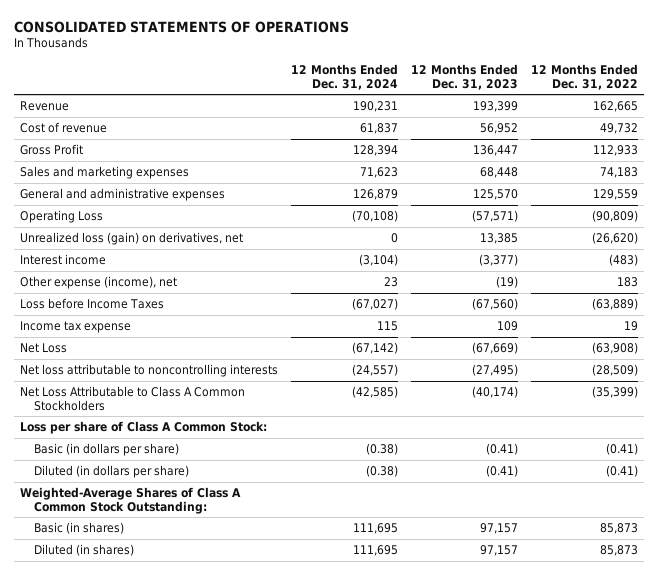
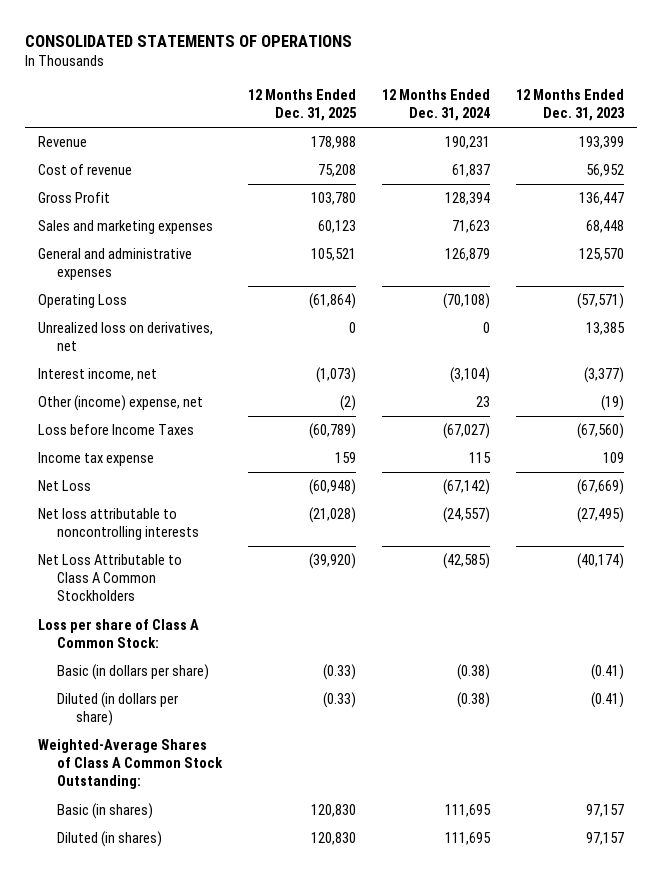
- | 12 Months Ended Dec. 31, 2024 | 12 Months Ended Dec. 31, 2023 | 12 Months Ended Dec. 31, 2022
+ | 12 Months Ended Dec. 31, 2025 | 12 Months Ended Dec. 31, 2024 | 12 Months Ended Dec. 31, 2023
- Unrealized loss (gain) on derivatives, net | 0 | 13,385 | (26,620)
- Interest income | (3,104) | (3,377) | (483)
- Other expense (income), net | 23 | (19) | 183
+ Unrealized loss on derivatives, net | 0 | 0 | 13,385
+ Interest income, net | (1,073) | (3,104) | (3,377)
+ Other (income) expense, net | (2) | 23 | (19)

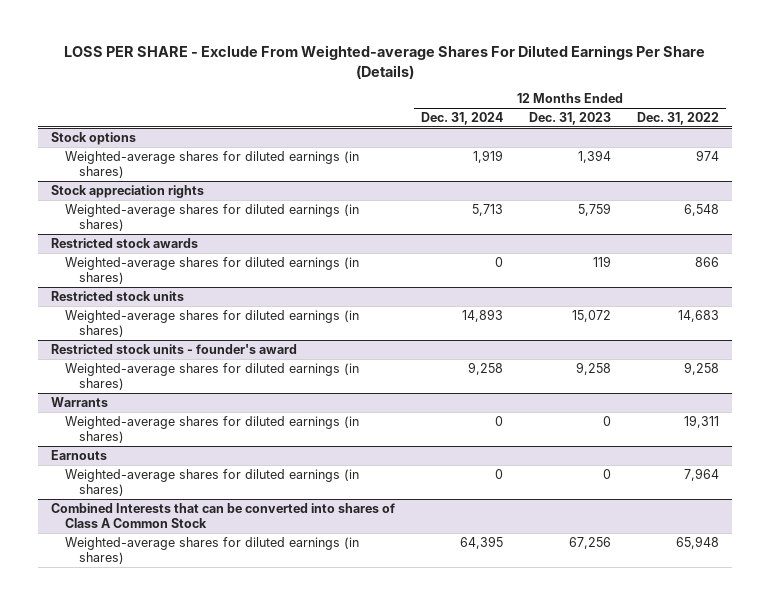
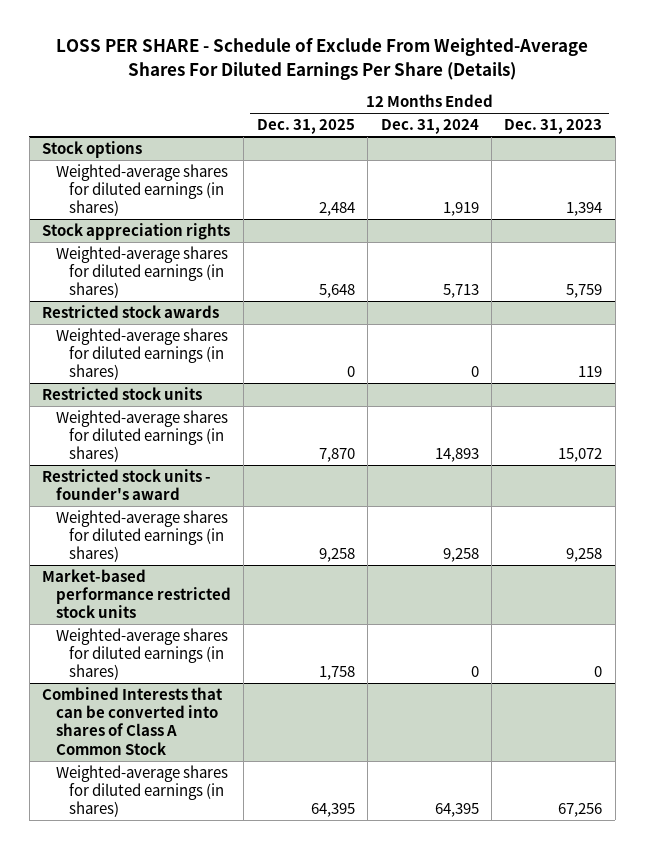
- LOSS PER SHARE - Exclude From Weighted-average Shares For Diluted Earnings Per Share (Details)
+ LOSS PER SHARE - Schedule of Exclude From Weighted-Average Shares For Diluted Earnings Per Share (Details)
- | 12 Months Ended Dec. 31, 2024 | 12 Months Ended Dec. 31, 2023 | 12 Months Ended Dec. 31, 2022
+ | 12 Months Ended Dec. 31, 2025 | 12 Months Ended Dec. 31, 2024 | 12 Months Ended Dec. 31, 2023
- Warrants
- Weighted-average shares for diluted earnings (in shares) | 0 | 0 | 19,311
- Earnouts
+ Market-based performance restricted stock units

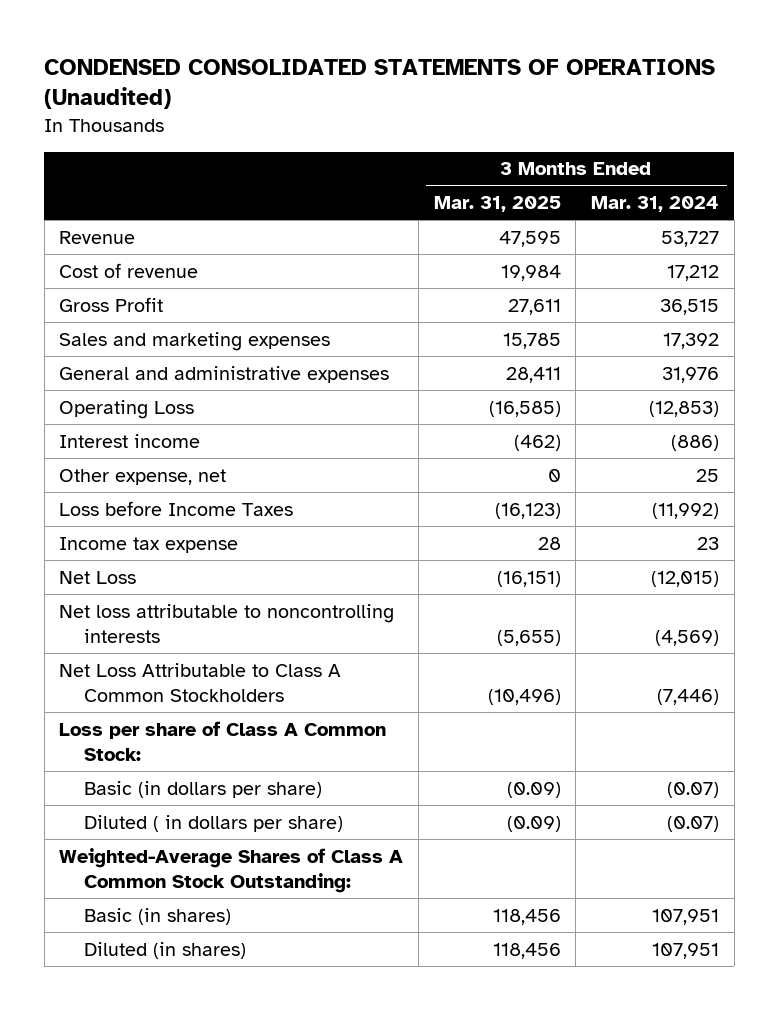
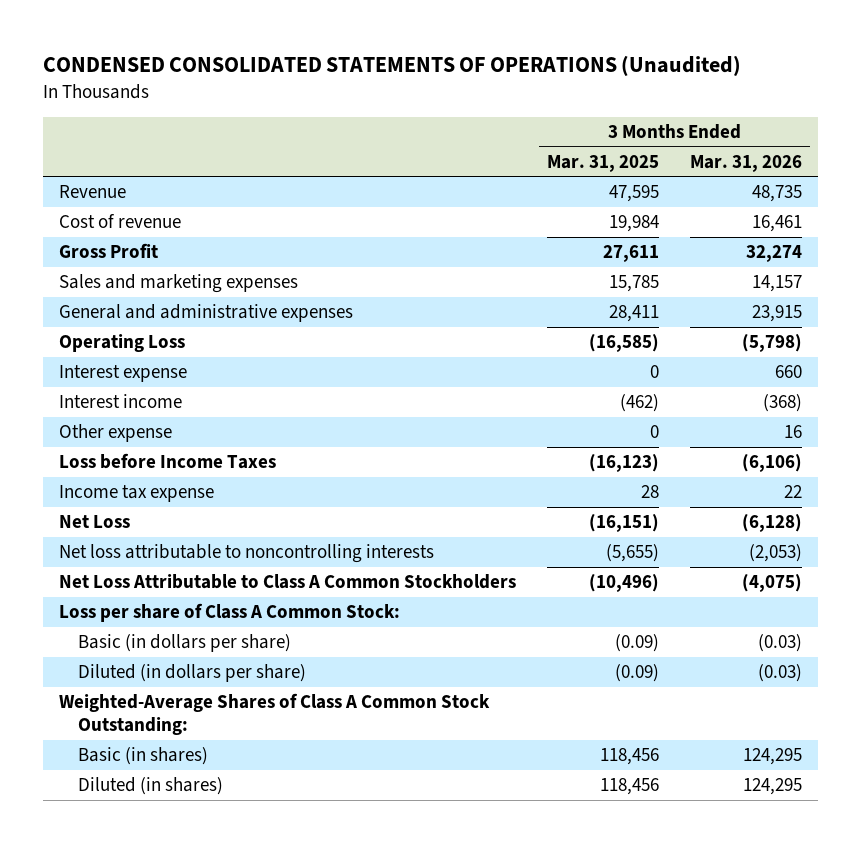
- | 3 Months Ended Mar. 31, 2025 | 3 Months Ended Mar. 31, 2024
+ | 3 Months Ended Mar. 31, 2025 | 3 Months Ended Mar. 31, 2026
+ Interest expense | 0 | 660
- Other expense, net | 0 | 25
+ Other expense | 0 | 16
- Diluted ( in dollars per share) | (0.09) | (0.07)
+ Diluted (in dollars per share) | (0.09) | (0.03)

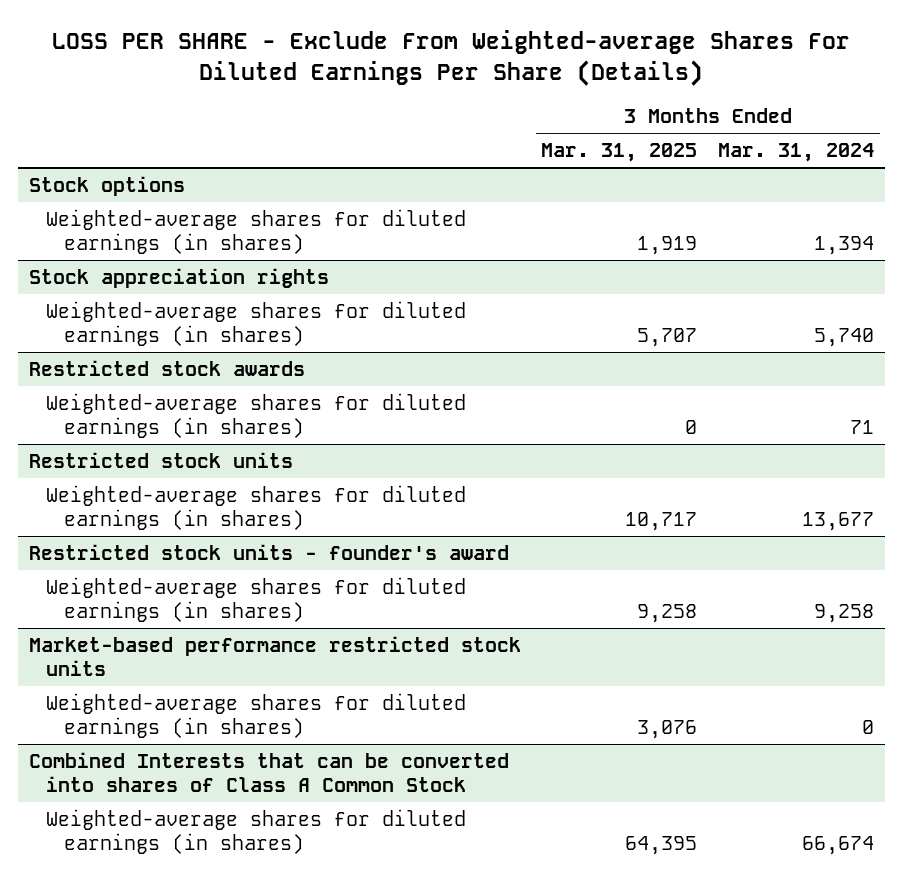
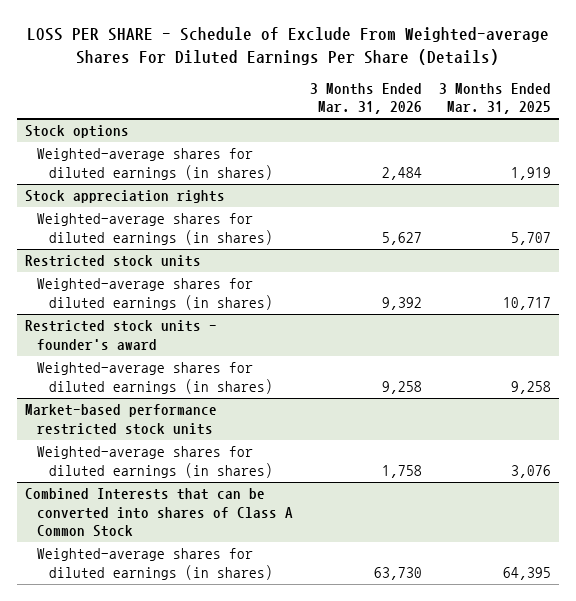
- LOSS PER SHARE - Exclude From Weighted-average Shares For Diluted Earnings Per Share (Details)
+ LOSS PER SHARE - Schedule of Exclude From Weighted-average Shares For Diluted Earnings Per Share (Details)
- | 3 Months Ended Mar. 31, 2025 | 3 Months Ended Mar. 31, 2024
+ | 3 Months Ended Mar. 31, 2026 | 3 Months Ended Mar. 31, 2025
- Restricted stock awards
- Weighted-average shares for diluted earnings (in shares) | 0 | 71

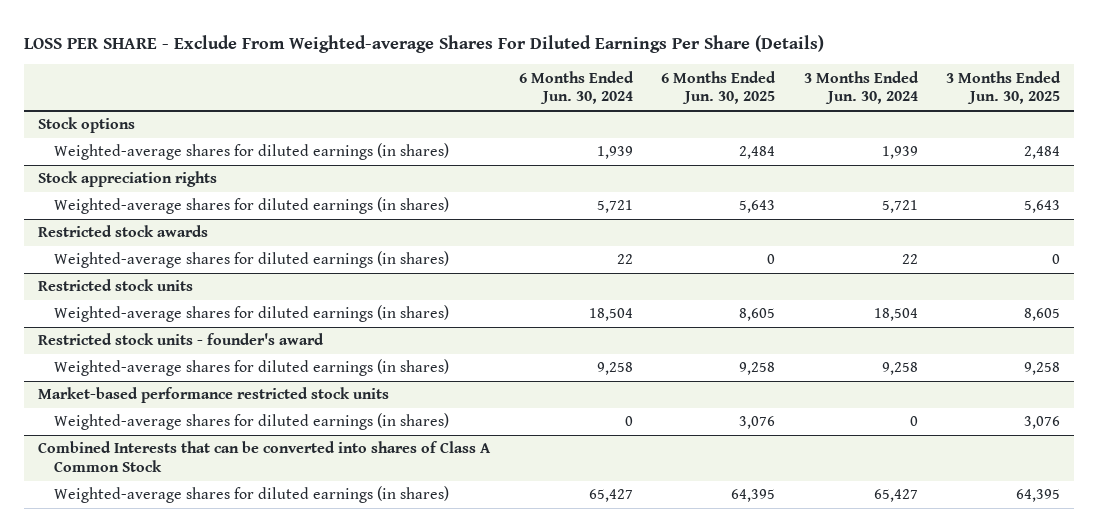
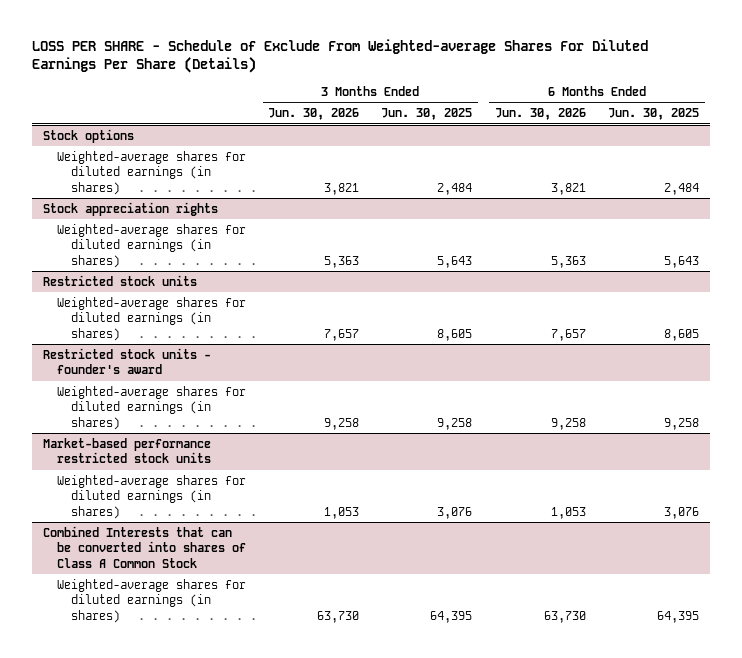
- LOSS PER SHARE - Exclude From Weighted-average Shares For Diluted Earnings Per Share (Details)
+ LOSS PER SHARE - Schedule of Exclude From Weighted-average Shares For Diluted Earnings Per Share (Details)
- | 6 Months Ended Jun. 30, 2024 | 6 Months Ended Jun. 30, 2025 | 3 Months Ended Jun. 30, 2024 | 3 Months Ended Jun. 30, 2025
+ | 3 Months Ended Jun. 30, 2026 | 3 Months Ended Jun. 30, 2025 | 6 Months Ended Jun. 30, 2026 | 6 Months Ended Jun. 30, 2025
- Restricted stock awards
- Weighted-average shares for diluted earnings (in shares) | 22 | 0 | 22 | 0

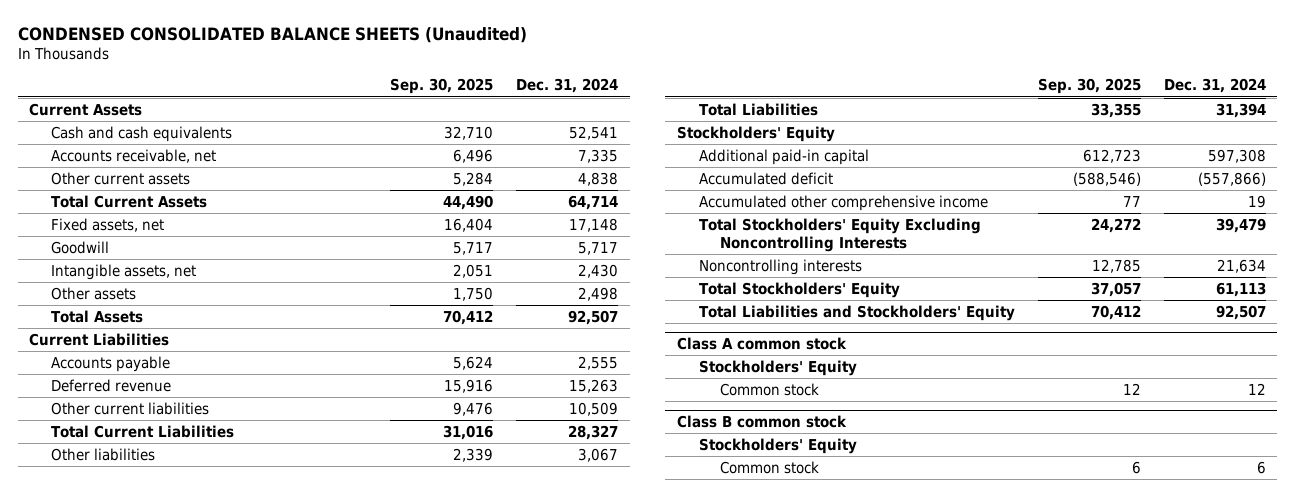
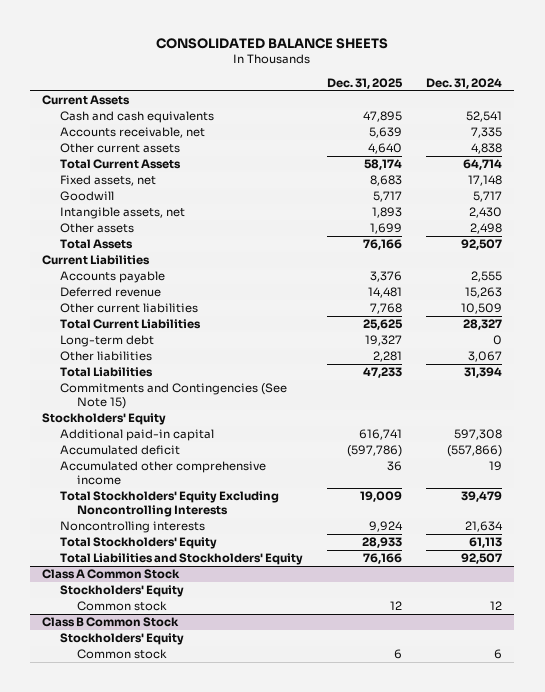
- CONDENSED CONSOLIDATED BALANCE SHEETS (Unaudited)
+ CONSOLIDATED BALANCE SHEETS
- | Sep. 30, 2025 | Dec. 31, 2024
+ | Dec. 31, 2025 | Dec. 31, 2024
+ Long-term debt | 19,327 | 0
+ Commitments and Contingencies (See Note 15)
- Class A common stock
+ Class A Common Stock
- Class B common stock
+ Class B Common Stock

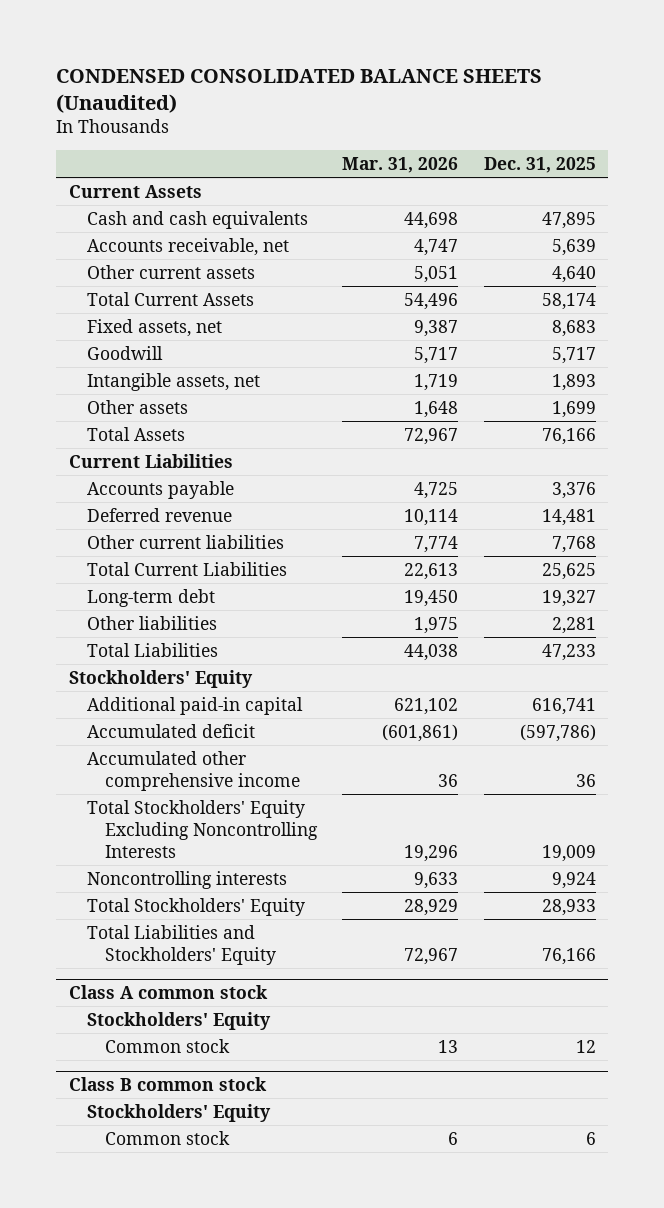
- CONSOLIDATED BALANCE SHEETS
+ CONDENSED CONSOLIDATED BALANCE SHEETS (Unaudited)
- | Dec. 31, 2025 | Dec. 31, 2024
+ | Mar. 31, 2026 | Dec. 31, 2025
- Commitments and Contingencies (See Note 15)
- Class A Common Stock
+ Class A common stock
- Class B Common Stock
+ Class B common stock

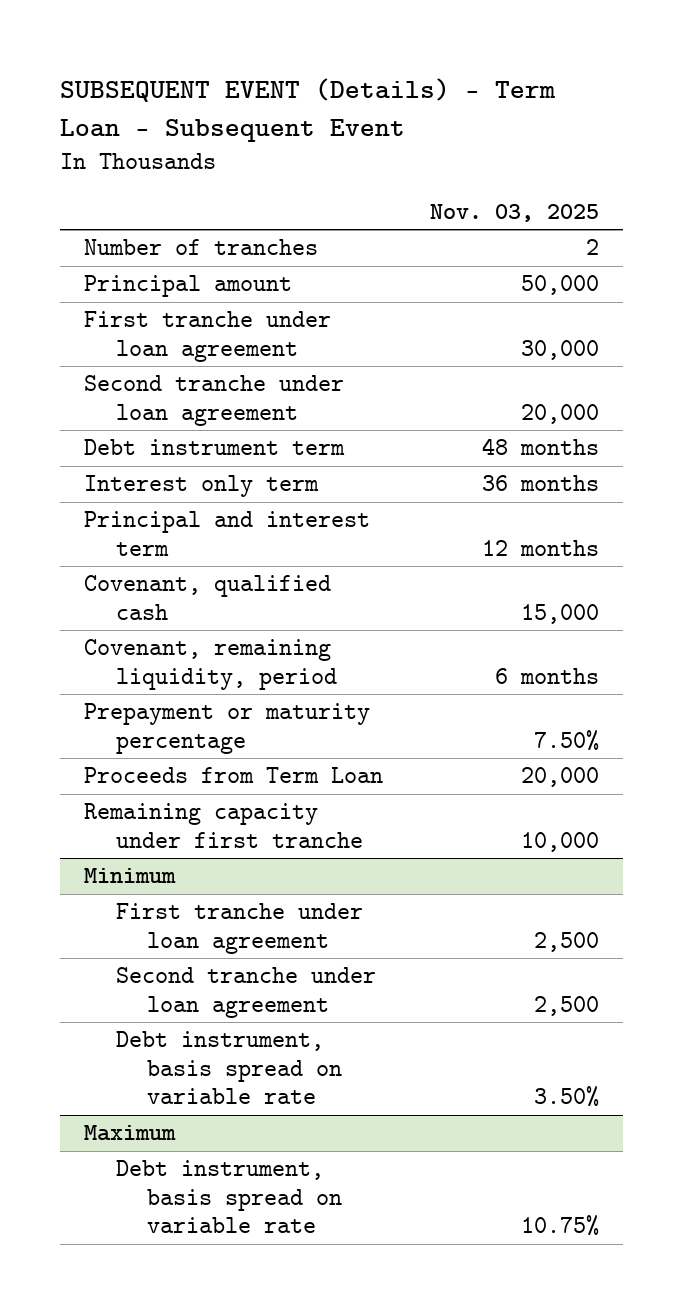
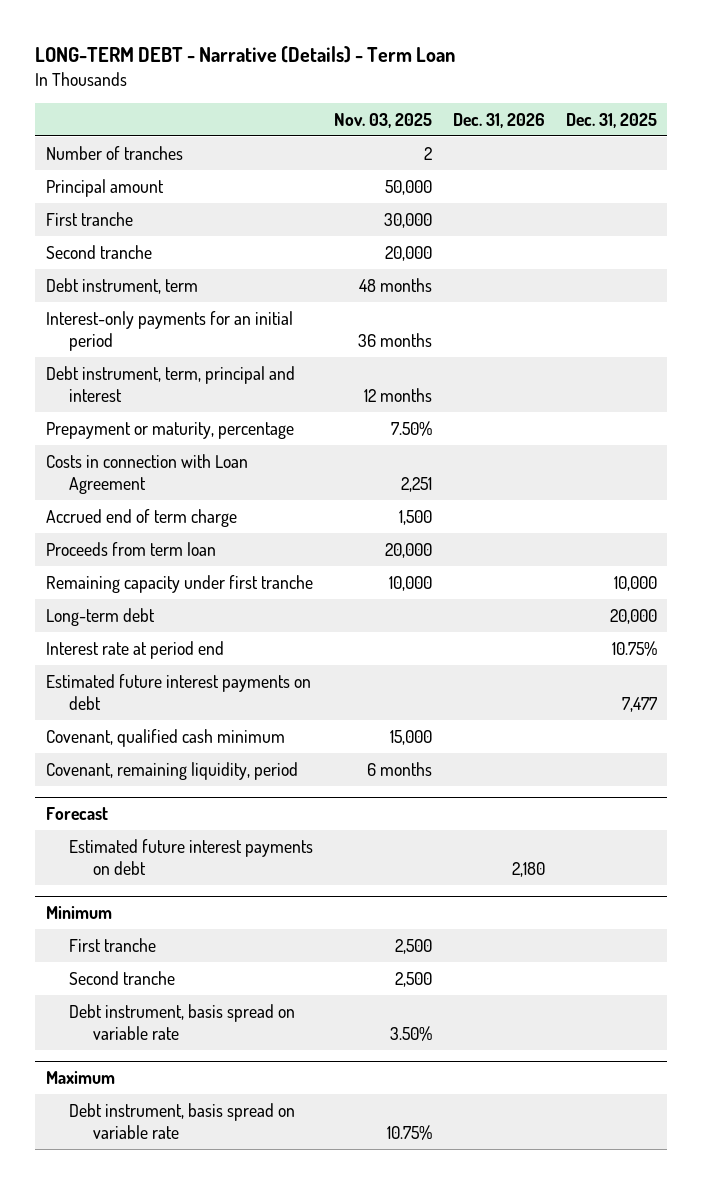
- SUBSEQUENT EVENT (Details) - Term Loan - Subsequent Event
+ LONG-TERM DEBT - Narrative (Details) - Term Loan
- | Nov. 03, 2025
+ | Nov. 03, 2025 | Dec. 31, 2026 | Dec. 31, 2025
- First tranche under loan agreement | 30,000
- Second tranche under loan agreement | 20,000
- Debt instrument term | 48 months
- Interest only term | 36 months
- Principal and interest term | 12 months
- Covenant, qualified cash | 15,000
- Prepayment or maturity percentage | 7.50%
- Proceeds from Term Loan | 20,000
+ First tranche | 30,000 | |
+ Second tranche | 20,000 | |
+ Debt instrument, term | 48 months | |
+ Interest-only payments for an initial period | 36 months | |
+ Debt instrument, term, principal and interest | 12 months | |
+ Prepayment or maturity, percentage | 7.50% | |
+ Costs in connection with Loan Agreement | 2,251 | |
+ Accrued end of term charge | 1,500 | |
+ Proceeds from term loan | 20,000 | |
+ Long-term debt | | | 20,000
+ Interest rate at period end | | | 10.75%
+ Estimated future interest payments on debt | | | 7,477
+ Covenant, qualified cash minimum | 15,000 | |
moved down: Covenant, remaining liquidity, period | 6 months | |
+ Forecast
+ Estimated future interest payments on debt | | 2,180 |
@ Minimum
- First tranche under loan agreement | 2,500
- Second tranche under loan agreement | 2,500
+ First tranche | 2,500 | |
+ Second tranche | 2,500 | |

